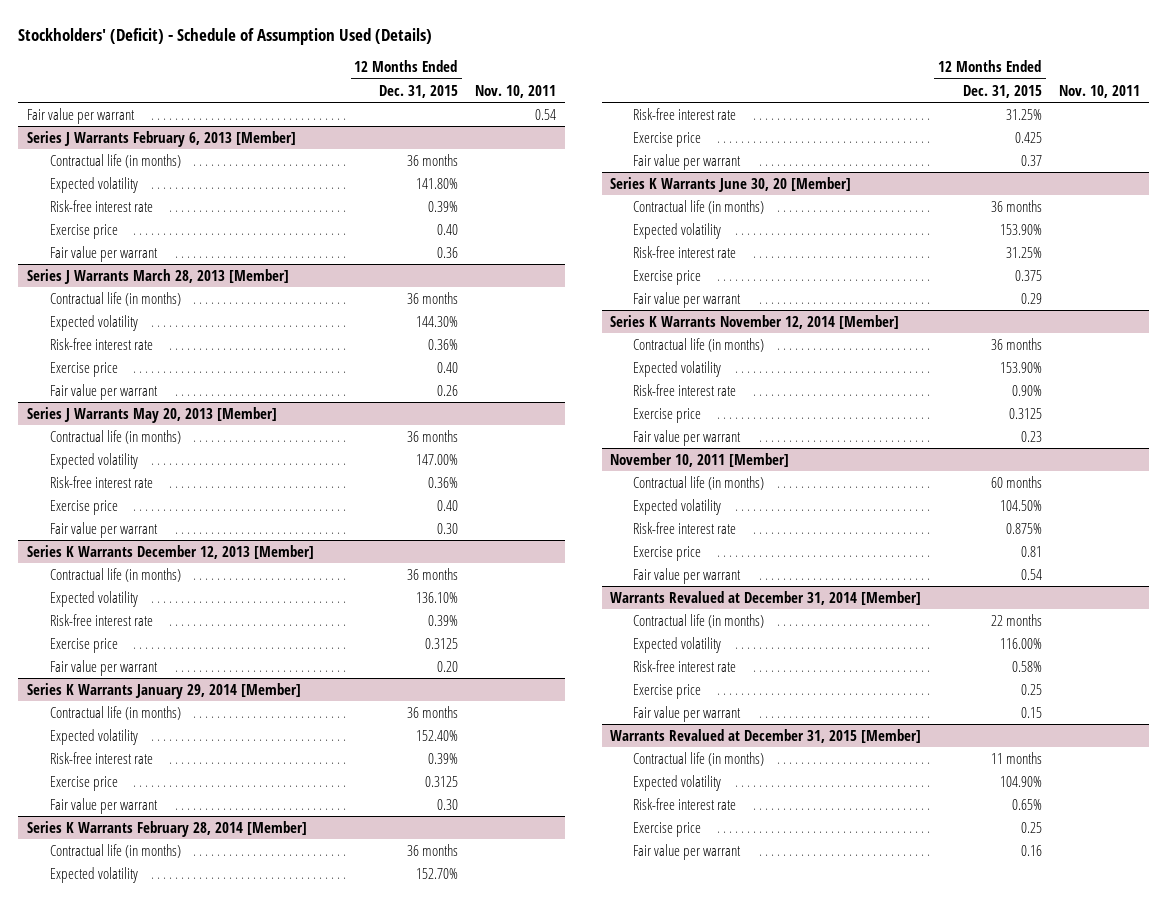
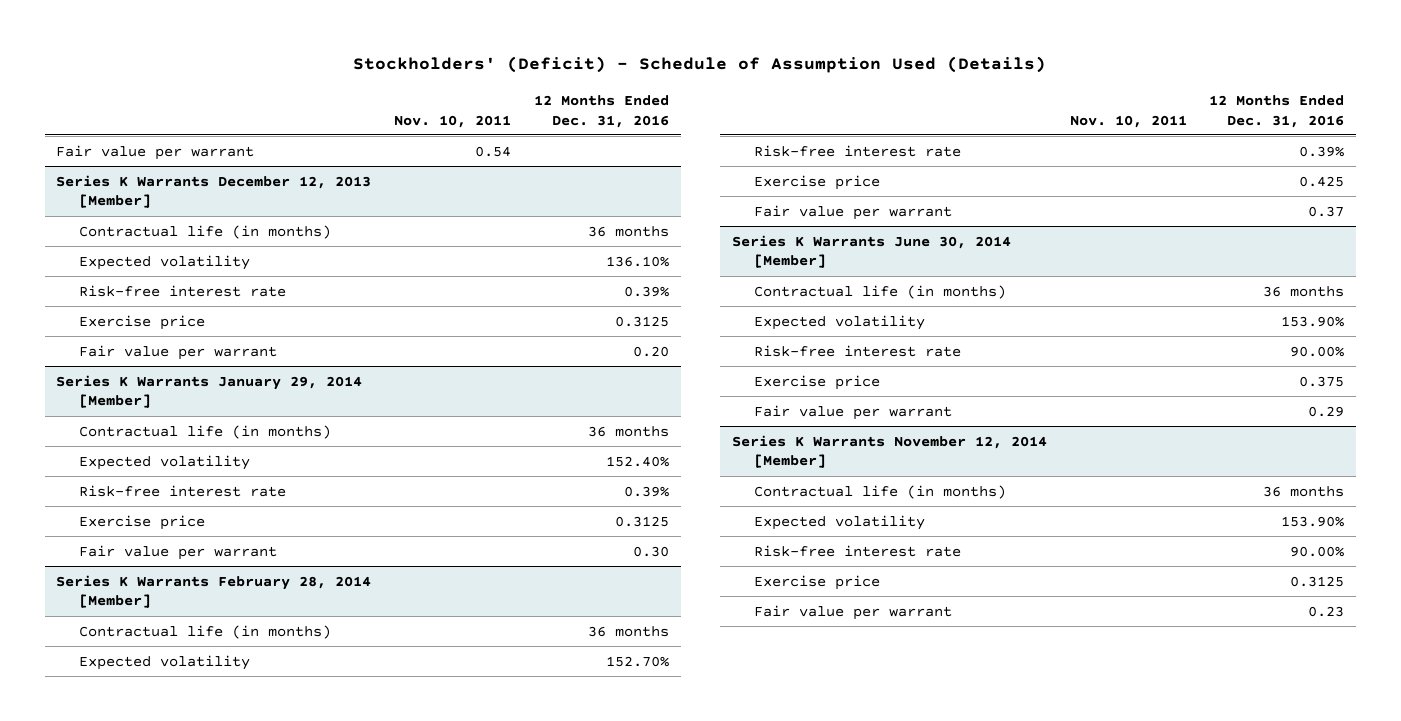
- | 12 Months Ended Dec. 31, 2015 | Nov. 10, 2011
+ | Nov. 10, 2011 | 12 Months Ended Dec. 31, 2016
- Series J Warrants February 6, 2013 [Member]
- Contractual life (in months) | 36 months |
- Expected volatility | 141.80% |
- Risk-free interest rate | 0.39% |
- Exercise price | 0.40 |
- Fair value per warrant | 0.36 |
- Series J Warrants March 28, 2013 [Member]
- Contractual life (in months) | 36 months |
- Expected volatility | 144.30% |
- Risk-free interest rate | 0.36% |
- Exercise price | 0.40 |
- Fair value per warrant | 0.26 |
- Series J Warrants May 20, 2013 [Member]
- Contractual life (in months) | 36 months |
- Expected volatility | 147.00% |
- Risk-free interest rate | 0.36% |
- Exercise price | 0.40 |
- Fair value per warrant | 0.30 |
- Series K Warrants June 30, 20 [Member]
+ Series K Warrants June 30, 2014 [Member]
- November 10, 2011 [Member]
- Contractual life (in months) | 60 months |
- Expected volatility | 104.50% |
- Risk-free interest rate | 0.875% |
- Exercise price | 0.81 |
- Fair value per warrant | 0.54 |
- Warrants Revalued at December 31, 2014 [Member]
- Contractual life (in months) | 22 months |
- Expected volatility | 116.00% |
- Risk-free interest rate | 0.58% |
- Exercise price | 0.25 |
- Fair value per warrant | 0.15 |
- Warrants Revalued at December 31, 2015 [Member]
- Contractual life (in months) | 11 months |
- Expected volatility | 104.90% |
- Risk-free interest rate | 0.65% |
- Exercise price | 0.25 |
- Fair value per warrant | 0.16 |

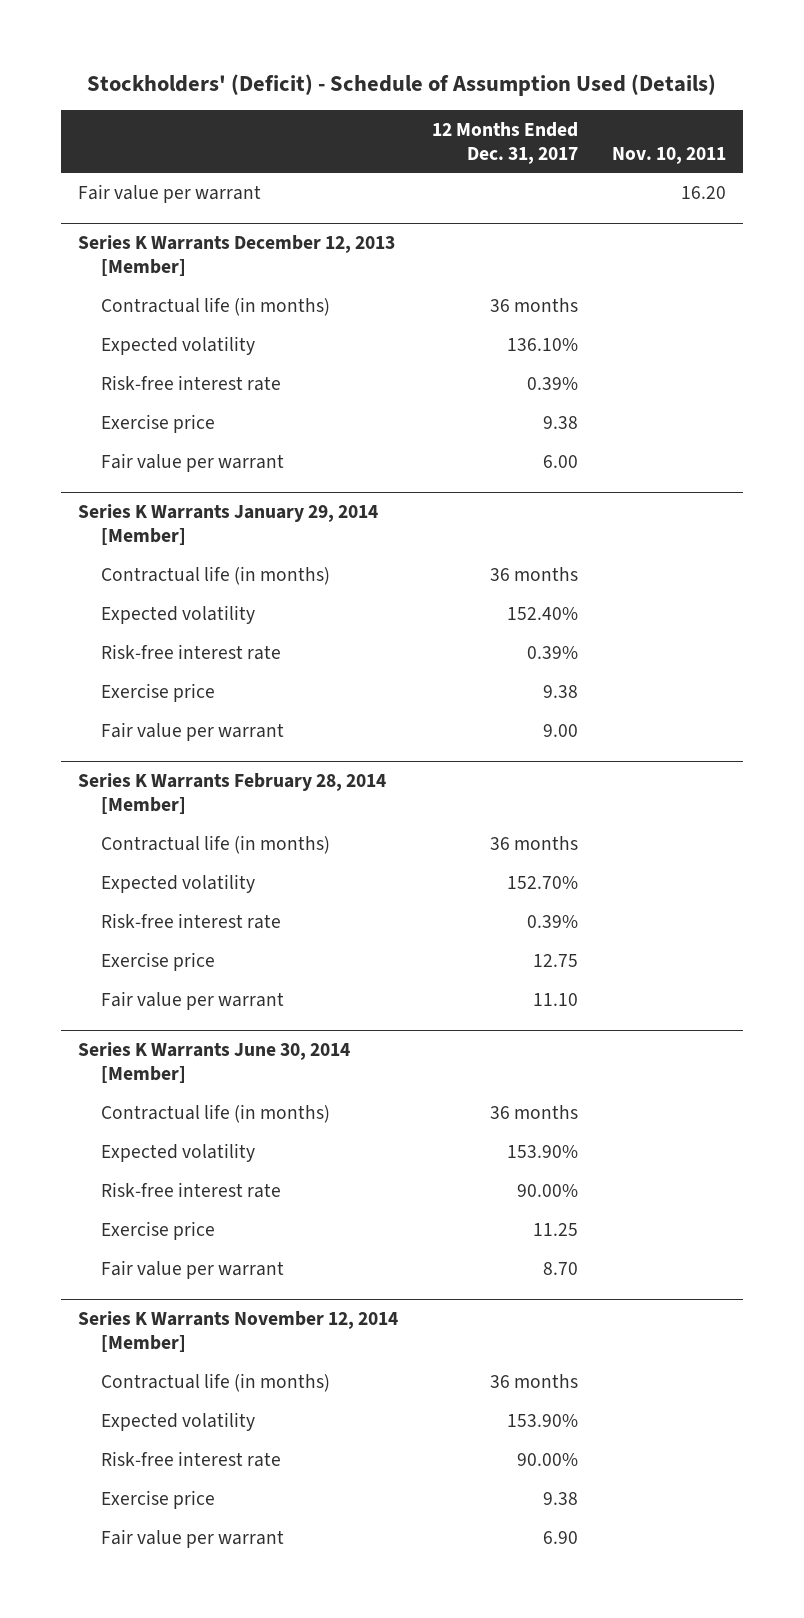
- | Nov. 10, 2011 | 12 Months Ended Dec. 31, 2016
+ | 12 Months Ended Dec. 31, 2017 | Nov. 10, 2011
- Fair value per warrant | 0.54 |
+ Fair value per warrant | | 16.20

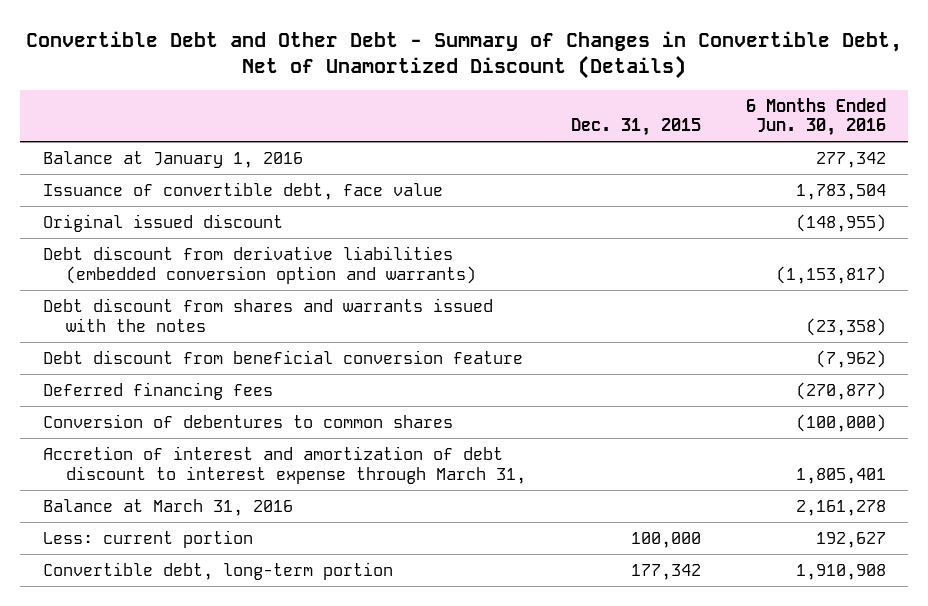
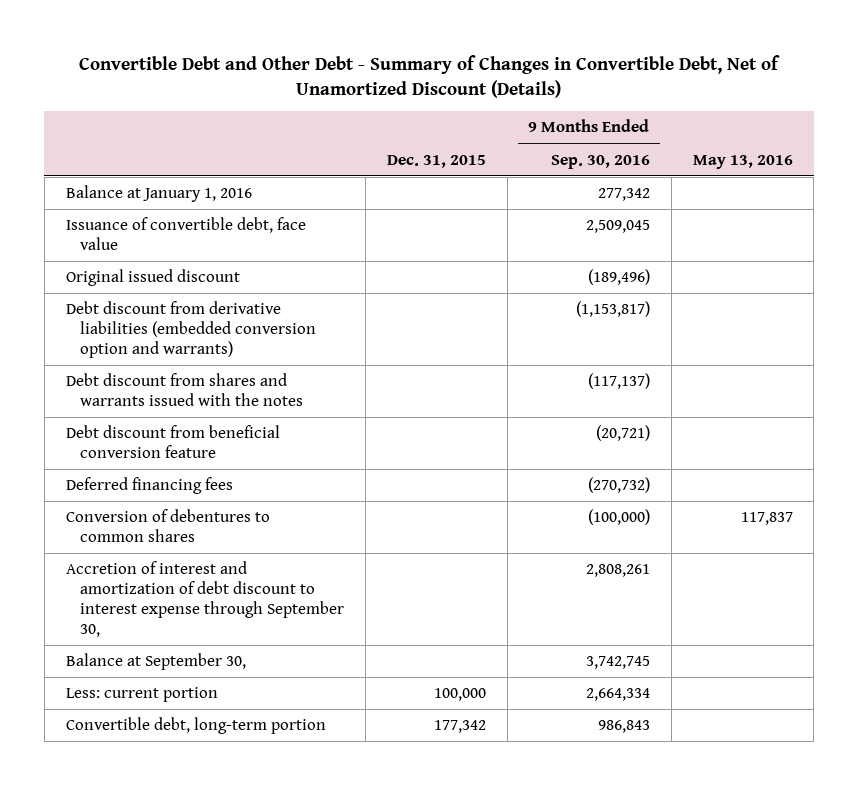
- | Dec. 31, 2015 | 6 Months Ended Jun. 30, 2016
+ | Dec. 31, 2015 | 9 Months Ended Sep. 30, 2016 | May 13, 2016
- Accretion of interest and amortization of debt discount to interest expense through March 31, | | 1,805,401
- Balance at March 31, 2016 | | 2,161,278
+ Accretion of interest and amortization of debt discount to interest expense through September 30, | | 2,808,261 |
+ Balance at September 30, | | 3,742,745 |

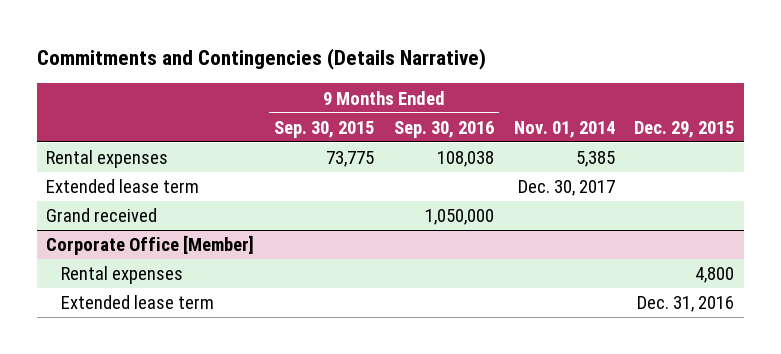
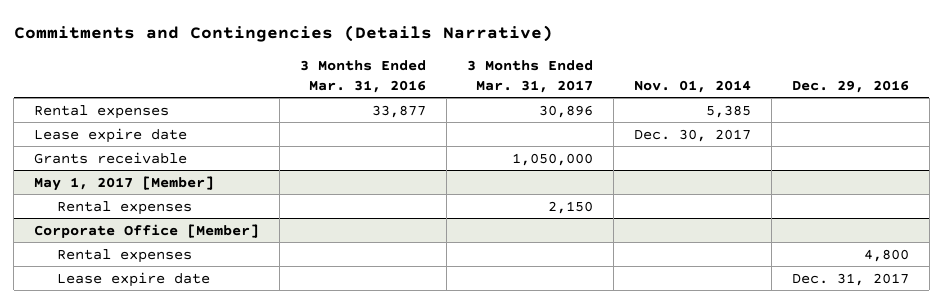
- | 9 Months Ended Sep. 30, 2015 | 9 Months Ended Sep. 30, 2016 | Nov. 01, 2014 | Dec. 29, 2015
+ | 3 Months Ended Mar. 31, 2016 | 3 Months Ended Mar. 31, 2017 | Nov. 01, 2014 | Dec. 29, 2016
- Extended lease term | | | Dec. 30, 2017 |
- Grand received | | 1,050,000 | |
+ Lease expire date | | | Dec. 30, 2017 |
+ Grants receivable | | 1,050,000 | |
+ May 1, 2017 [Member]
+ Rental expenses | | 2,150 | |
@ Corporate Office [Member]
- Extended lease term | | | | Dec. 31, 2016
+ Lease expire date | | | | Dec. 31, 2017

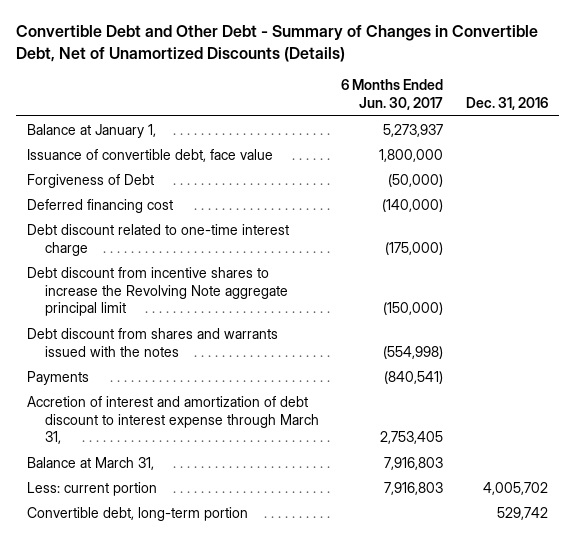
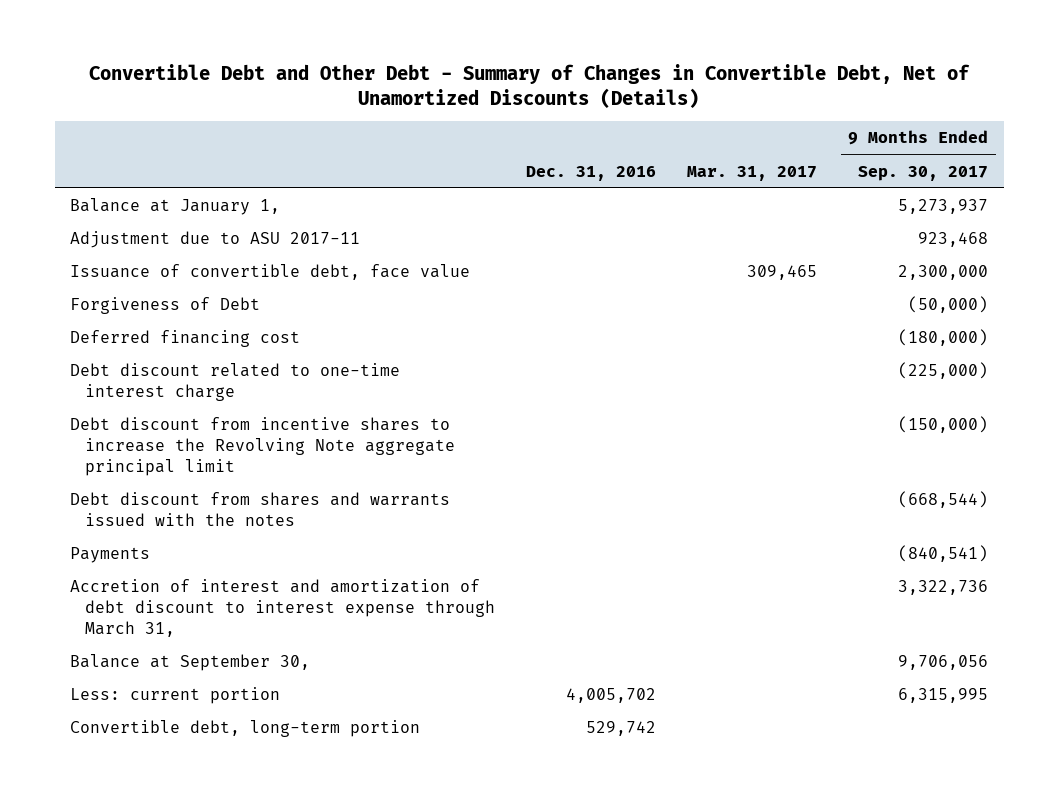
- | 6 Months Ended Jun. 30, 2017 | Dec. 31, 2016
+ | Dec. 31, 2016 | Mar. 31, 2017 | 9 Months Ended Sep. 30, 2017
+ Adjustment due to ASU 2017-11 | | | 923,468
- Balance at March 31, | 7,916,803 |
+ Balance at September 30, | | | 9,706,056

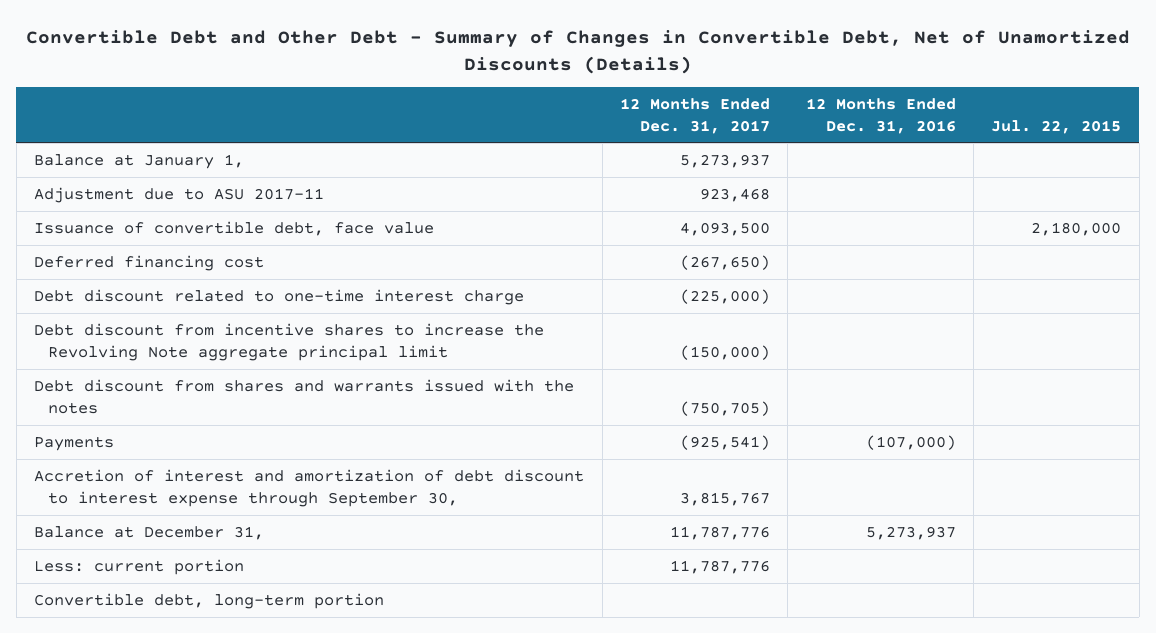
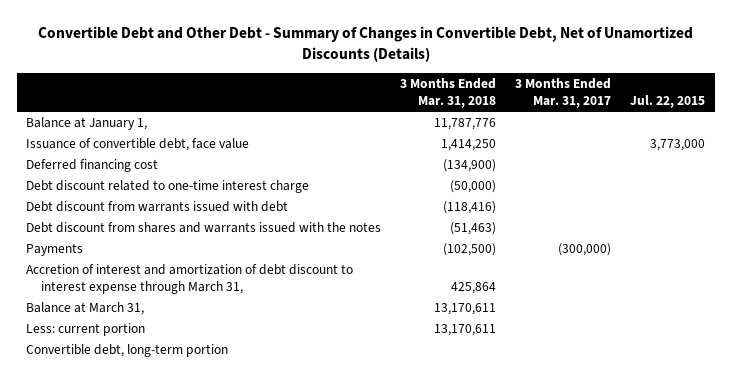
- | 12 Months Ended Dec. 31, 2017 | 12 Months Ended Dec. 31, 2016 | Jul. 22, 2015
+ | 3 Months Ended Mar. 31, 2018 | 3 Months Ended Mar. 31, 2017 | Jul. 22, 2015
- Adjustment due to ASU 2017-11 | 923,468 | |
- Issuance of convertible debt, face value | 4,093,500 | | 2,180,000
+ Issuance of convertible debt, face value | 1,414,250 | | 3,773,000
- Debt discount from incentive shares to increase the Revolving Note aggregate principal limit | (150,000) | |
+ Debt discount from warrants issued with debt | (118,416) | |
- Accretion of interest and amortization of debt discount to interest expense through September 30, | 3,815,767 | |
- Balance at December 31, | 11,787,776 | 5,273,937 |
+ Accretion of interest and amortization of debt discount to interest expense through March 31, | 425,864 | |
+ Balance at March 31, | 13,170,611 | |

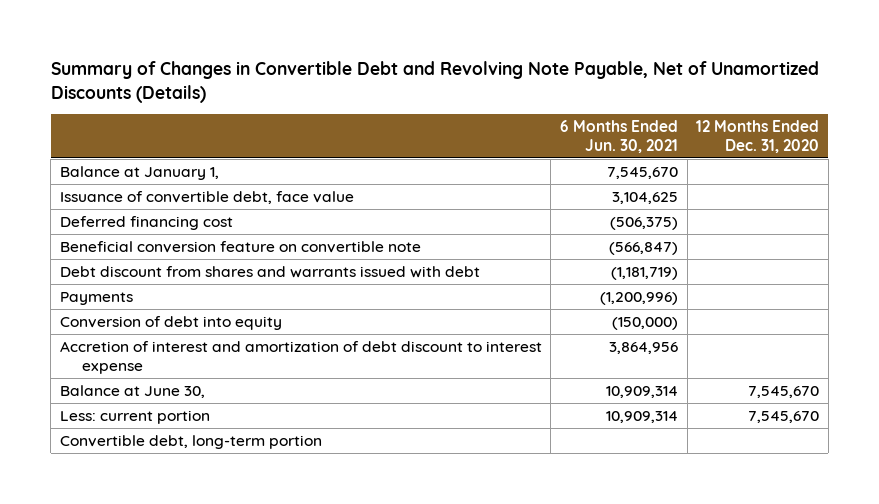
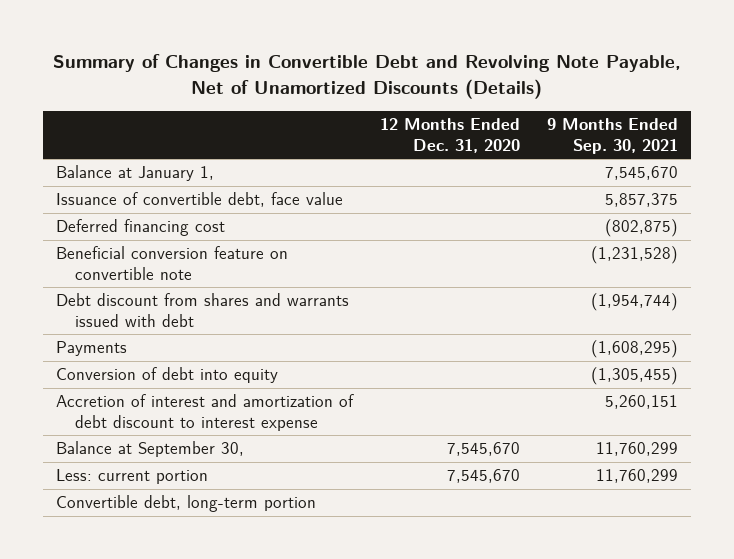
- | 6 Months Ended Jun. 30, 2021 | 12 Months Ended Dec. 31, 2020
+ | 12 Months Ended Dec. 31, 2020 | 9 Months Ended Sep. 30, 2021
- Balance at June 30, | 10,909,314 | 7,545,670
+ Balance at September 30, | 7,545,670 | 11,760,299

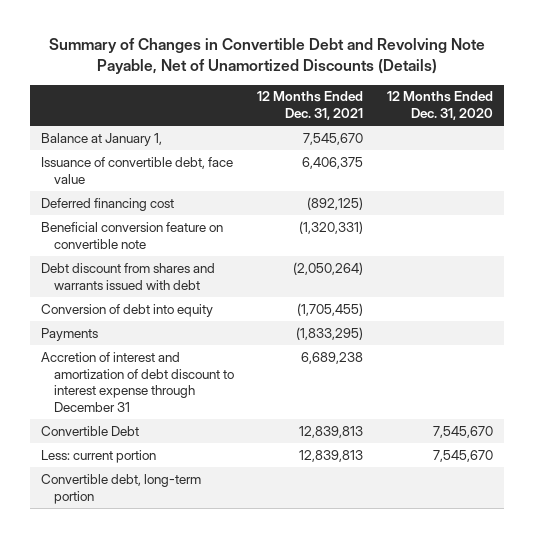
- | 12 Months Ended Dec. 31, 2020 | 9 Months Ended Sep. 30, 2021
+ | 12 Months Ended Dec. 31, 2021 | 12 Months Ended Dec. 31, 2020
- Accretion of interest and amortization of debt discount to interest expense | | 5,260,151
- Balance at September 30, | 7,545,670 | 11,760,299
moved down: Payments | (1,833,295) |
+ Accretion of interest and amortization of debt discount to interest expense through December 31 | 6,689,238 |
+ Convertible Debt | 12,839,813 | 7,545,670

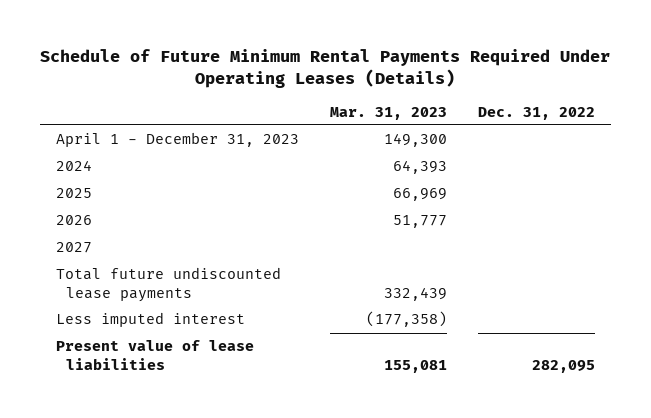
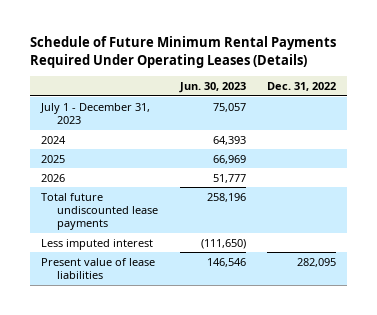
- | Mar. 31, 2023 | Dec. 31, 2022
+ | Jun. 30, 2023 | Dec. 31, 2022
- April 1 - December 31, 2023 | 149,300 |
+ July 1 - December 31, 2023 | 75,057 |
- 2027

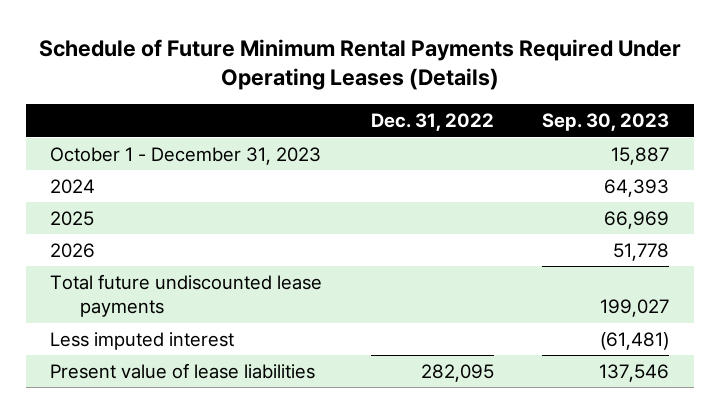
- | Jun. 30, 2023 | Dec. 31, 2022
+ | Dec. 31, 2022 | Sep. 30, 2023
- July 1 - December 31, 2023 | 75,057 |
+ October 1 - December 31, 2023 | | 15,887

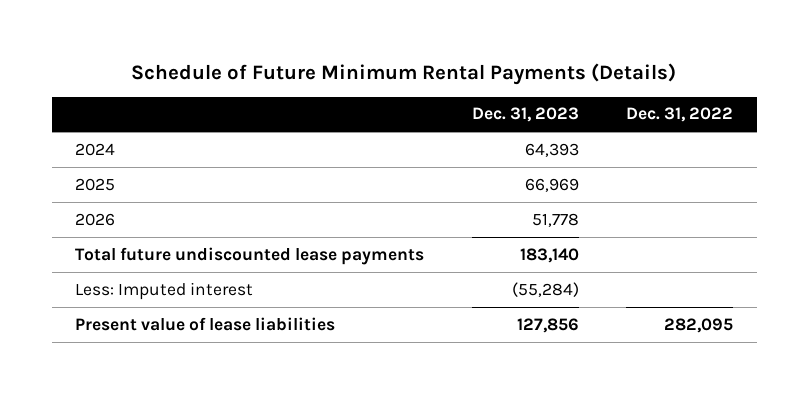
- Schedule of Future Minimum Rental Payments Required Under Operating Leases (Details)
+ Schedule of Future Minimum Rental Payments (Details)
- | Dec. 31, 2022 | Sep. 30, 2023
+ | Dec. 31, 2023 | Dec. 31, 2022
- October 1 - December 31, 2023 | | 15,887
- Less imputed interest | | (61,481)
+ Less: Imputed interest | (55,284) |

